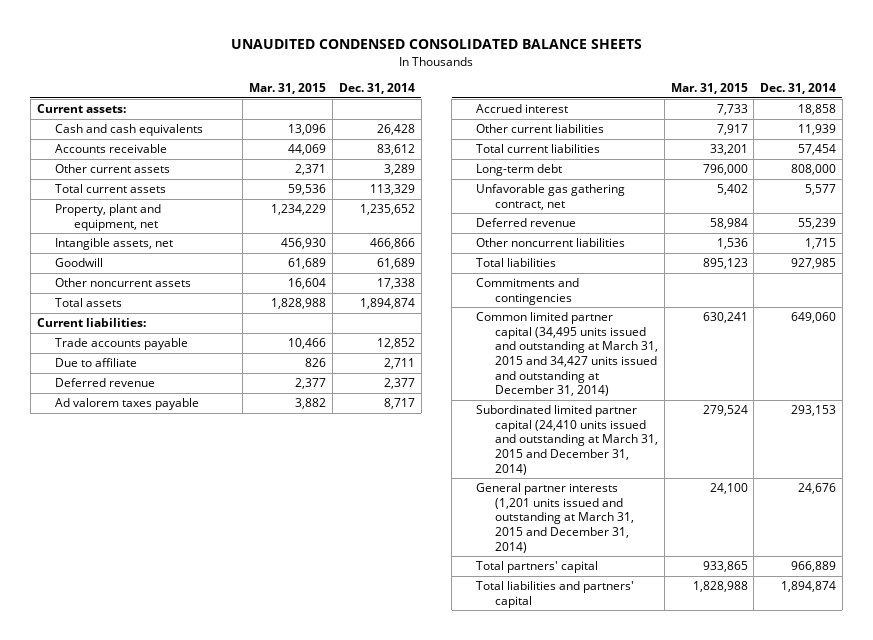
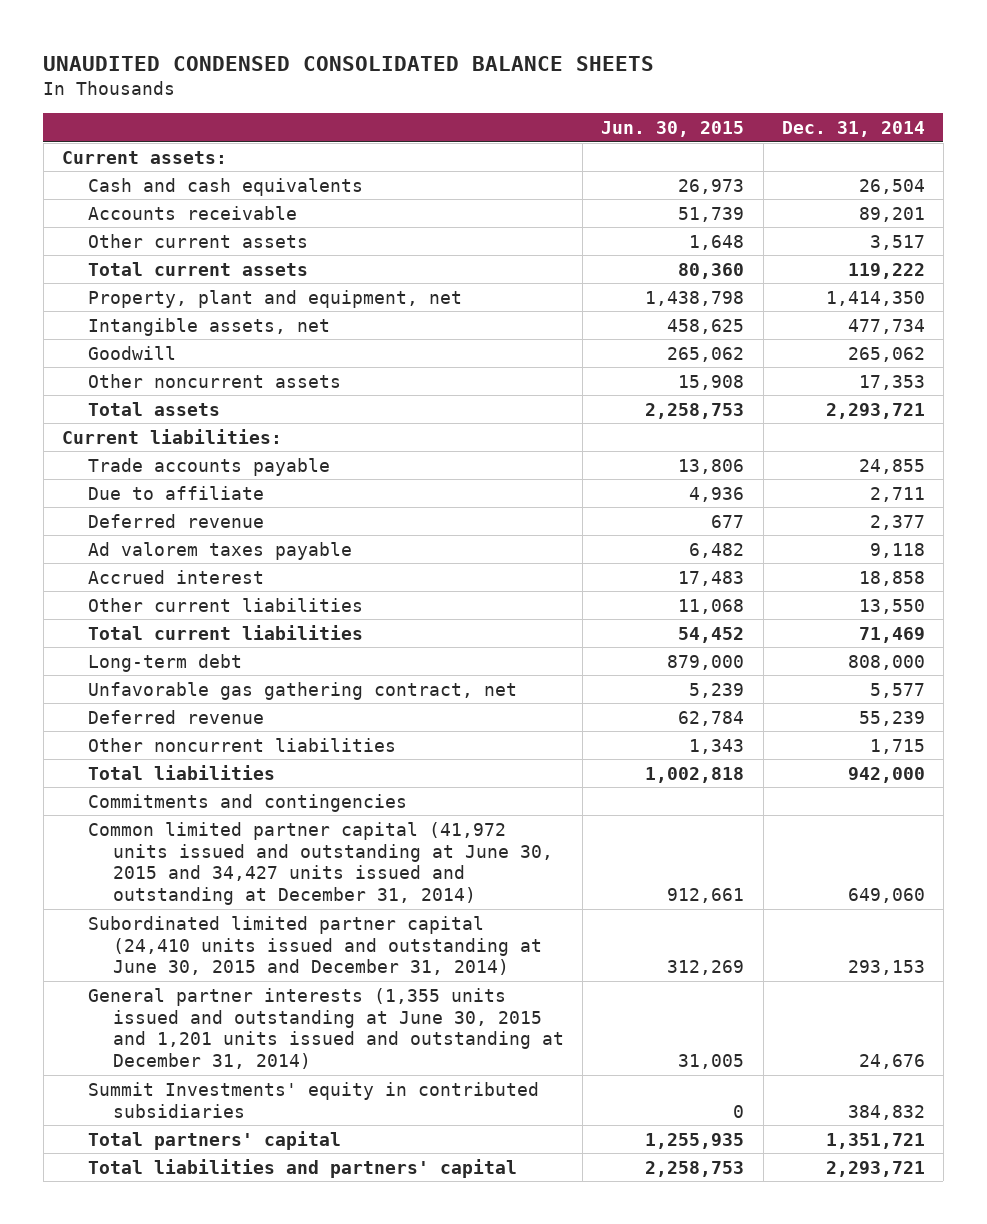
- | Mar. 31, 2015 | Dec. 31, 2014
+ | Jun. 30, 2015 | Dec. 31, 2014
- Cash and cash equivalents | 13,096 | 26,428
- Accounts receivable | 44,069 | 83,612
- Other current assets | 2,371 | 3,289
- Total current assets | 59,536 | 113,329
- Property, plant and equipment, net | 1,234,229 | 1,235,652
- Intangible assets, net | 456,930 | 466,866
- Goodwill | 61,689 | 61,689
- Other noncurrent assets | 16,604 | 17,338
- Total assets | 1,828,988 | 1,894,874
+ Cash and cash equivalents | 26,973 | 26,504
+ Accounts receivable | 51,739 | 89,201
+ Other current assets | 1,648 | 3,517
+ Total current assets | 80,360 | 119,222
+ Property, plant and equipment, net | 1,438,798 | 1,414,350
+ Intangible assets, net | 458,625 | 477,734
+ Goodwill | 265,062 | 265,062
+ Other noncurrent assets | 15,908 | 17,353
+ Total assets | 2,258,753 | 2,293,721
- Trade accounts payable | 10,466 | 12,852
+ Trade accounts payable | 13,806 | 24,855
- Ad valorem taxes payable | 3,882 | 8,717
+ Ad valorem taxes payable | 6,482 | 9,118
- Other current liabilities | 7,917 | 11,939
- Total current liabilities | 33,201 | 57,454
+ Other current liabilities | 11,068 | 13,550
+ Total current liabilities | 54,452 | 71,469
- Total liabilities | 895,123 | 927,985
+ Total liabilities | 1,002,818 | 942,000
- Common limited partner capital (34,495 units issued and outstanding at March 31, 2015 and 34,427 units issued and outstanding at December 31, 2014) | 630,241 | 649,060
- Subordinated limited partner capital (24,410 units issued and outstanding at March 31, 2015 and December 31, 2014) | 279,524 | 293,153
- General partner interests (1,201 units issued and outstanding at March 31, 2015 and December 31, 2014) | 24,100 | 24,676
- Total partners' capital | 933,865 | 966,889
- Total liabilities and partners' capital | 1,828,988 | 1,894,874
+ Common limited partner capital (41,972 units issued and outstanding at June 30, 2015 and 34,427 units issued and outstanding at December 31, 2014) | 912,661 | 649,060
+ Subordinated limited partner capital (24,410 units issued and outstanding at June 30, 2015 and December 31, 2014) | 312,269 | 293,153
+ General partner interests (1,355 units issued and outstanding at June 30, 2015 and 1,201 units issued and outstanding at December 31, 2014) | 31,005 | 24,676
+ Summit Investments' equity in contributed subsidiaries | 0 | 384,832
+ Total partners' capital | 1,255,935 | 1,351,721
+ Total liabilities and partners' capital | 2,258,753 | 2,293,721

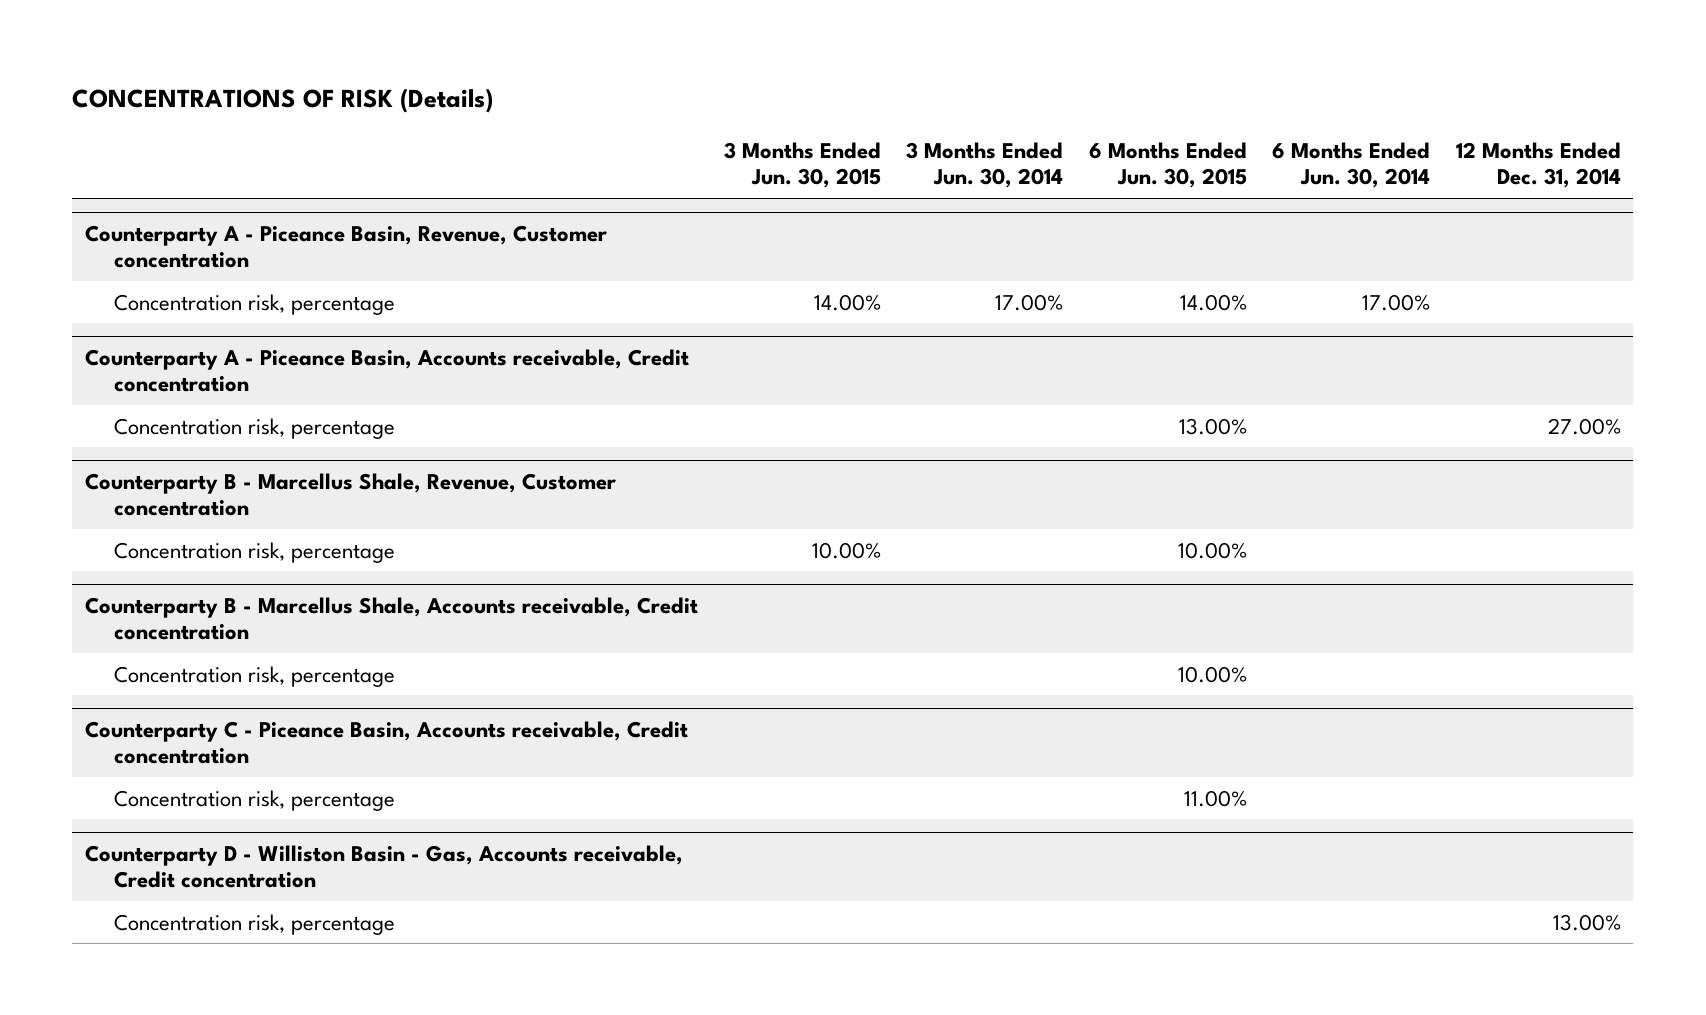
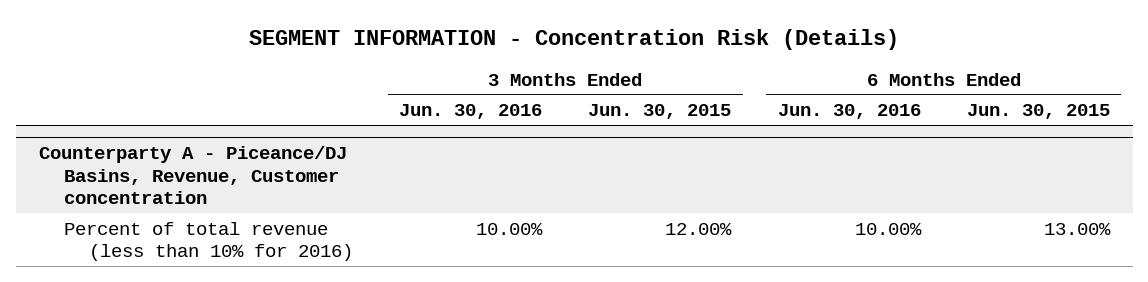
- CONCENTRATIONS OF RISK (Details)
+ SEGMENT INFORMATION - Concentration Risk (Details)
- | 3 Months Ended Jun. 30, 2015 | 3 Months Ended Jun. 30, 2014 | 6 Months Ended Jun. 30, 2015 | 6 Months Ended Jun. 30, 2014 | 12 Months Ended Dec. 31, 2014
+ | 3 Months Ended Jun. 30, 2016 | 3 Months Ended Jun. 30, 2015 | 6 Months Ended Jun. 30, 2016 | 6 Months Ended Jun. 30, 2015
- Counterparty A - Piceance Basin, Revenue, Customer concentration
- Concentration risk, percentage | 14.00% | 17.00% | 14.00% | 17.00% |
- Counterparty A - Piceance Basin, Accounts receivable, Credit concentration
- Concentration risk, percentage | | | 13.00% | | 27.00%
- Counterparty B - Marcellus Shale, Revenue, Customer concentration
- Concentration risk, percentage | 10.00% | | 10.00% | |
- Counterparty B - Marcellus Shale, Accounts receivable, Credit concentration
- Concentration risk, percentage | | | 10.00% | |
- Counterparty C - Piceance Basin, Accounts receivable, Credit concentration
- Concentration risk, percentage | | | 11.00% | |
- Counterparty D - Williston Basin - Gas, Accounts receivable, Credit concentration
- Concentration risk, percentage | | | | | 13.00%
+ Counterparty A - Piceance/DJ Basins, Revenue, Customer concentration
+ Percent of total revenue (less than 10% for 2016) | 10.00% | 12.00% | 10.00% | 13.00%

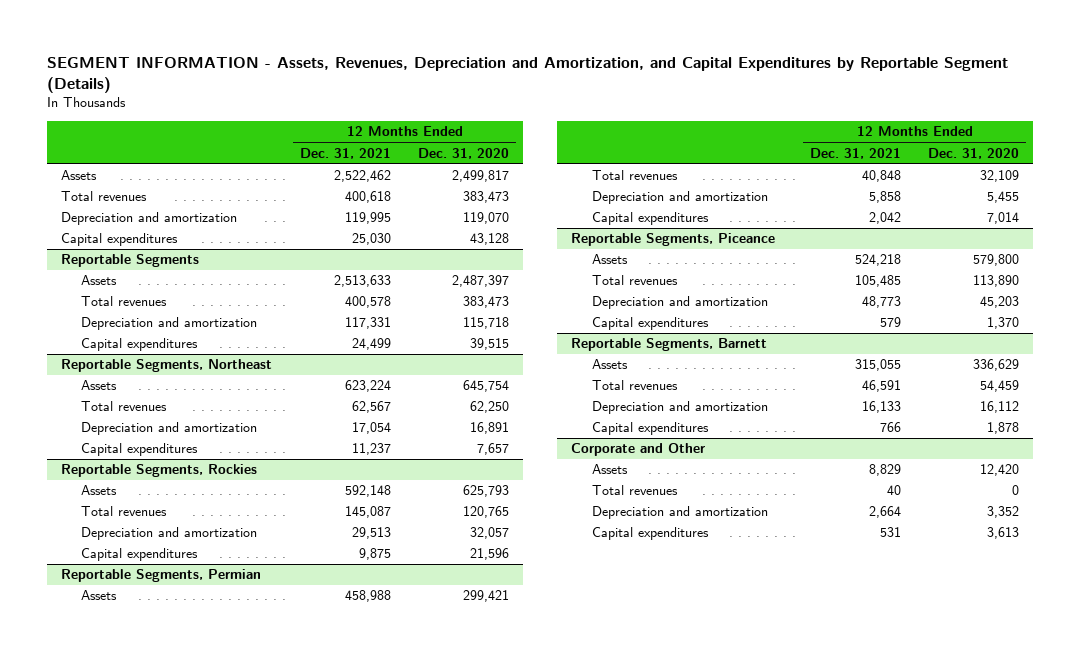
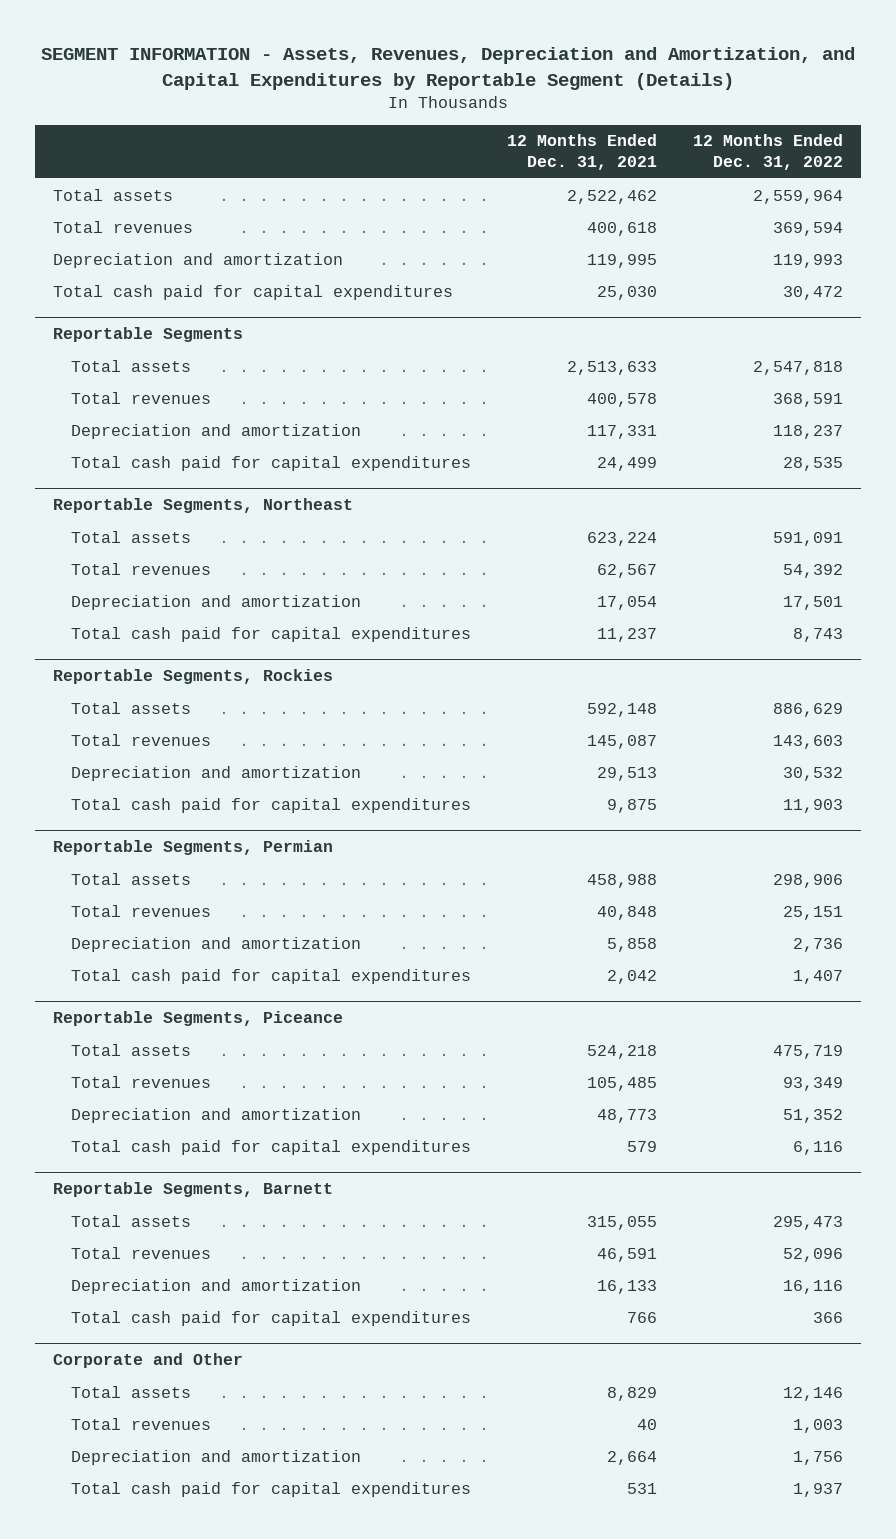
- | 12 Months Ended Dec. 31, 2021 | 12 Months Ended Dec. 31, 2020
+ | 12 Months Ended Dec. 31, 2021 | 12 Months Ended Dec. 31, 2022
- Assets | 2,522,462 | 2,499,817
+ Total assets | 2,522,462 | 2,559,964
- Capital expenditures | 25,030 | 43,128
+ Total cash paid for capital expenditures | 25,030 | 30,472
@ Reportable Segments
- Assets | 2,513,633 | 2,487,397
+ Total assets | 2,513,633 | 2,547,818
- Capital expenditures | 24,499 | 39,515
+ Total cash paid for capital expenditures | 24,499 | 28,535
@ Reportable Segments, Northeast
- Assets | 623,224 | 645,754
+ Total assets | 623,224 | 591,091
- Capital expenditures | 11,237 | 7,657
+ Total cash paid for capital expenditures | 11,237 | 8,743
@ Reportable Segments, Rockies
- Assets | 592,148 | 625,793
+ Total assets | 592,148 | 886,629
- Capital expenditures | 9,875 | 21,596
+ Total cash paid for capital expenditures | 9,875 | 11,903
@ Reportable Segments, Permian
- Assets | 458,988 | 299,421
+ Total assets | 458,988 | 298,906
- Capital expenditures | 2,042 | 7,014
+ Total cash paid for capital expenditures | 2,042 | 1,407
@ Reportable Segments, Piceance
- Assets | 524,218 | 579,800
+ Total assets | 524,218 | 475,719
- Capital expenditures | 579 | 1,370
+ Total cash paid for capital expenditures | 579 | 6,116
@ Reportable Segments, Barnett
- Assets | 315,055 | 336,629
+ Total assets | 315,055 | 295,473
- Capital expenditures | 766 | 1,878
+ Total cash paid for capital expenditures | 766 | 366
@ Corporate and Other
- Assets | 8,829 | 12,420
+ Total assets | 8,829 | 12,146
- Capital expenditures | 531 | 3,613
+ Total cash paid for capital expenditures | 531 | 1,937

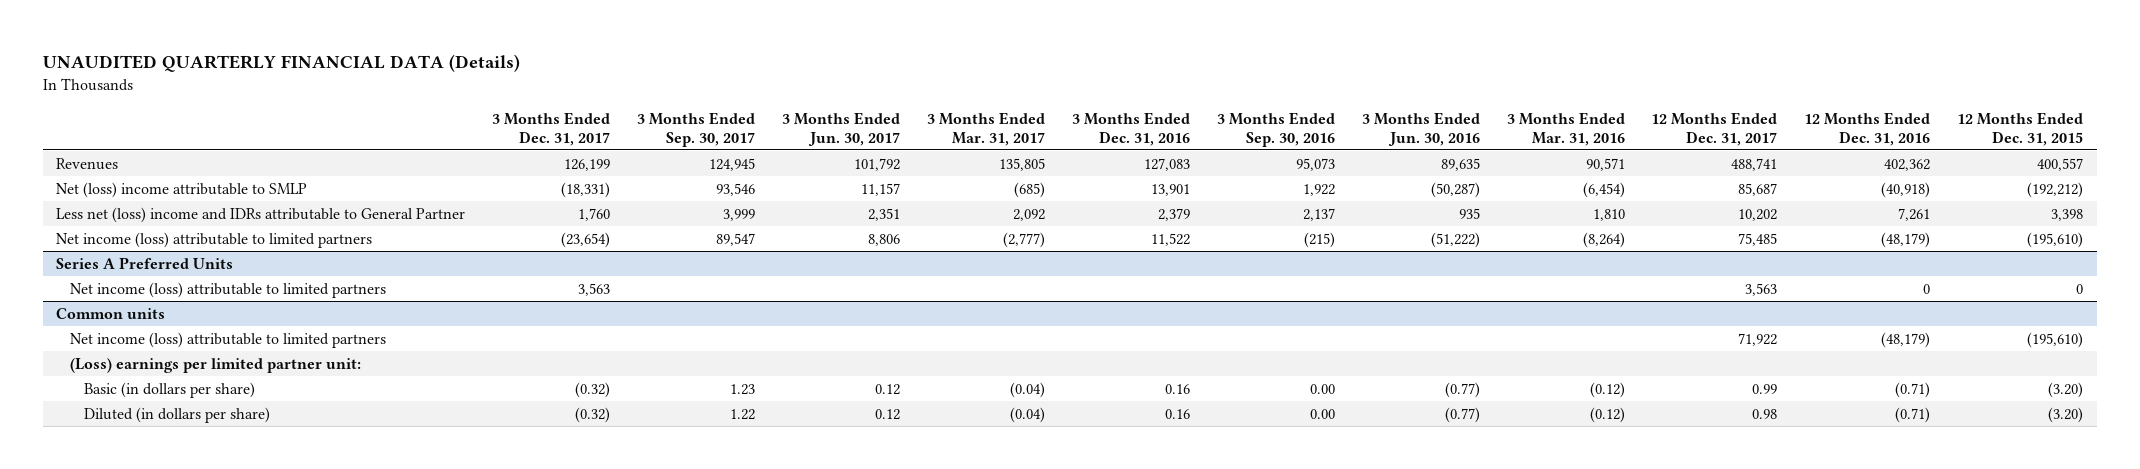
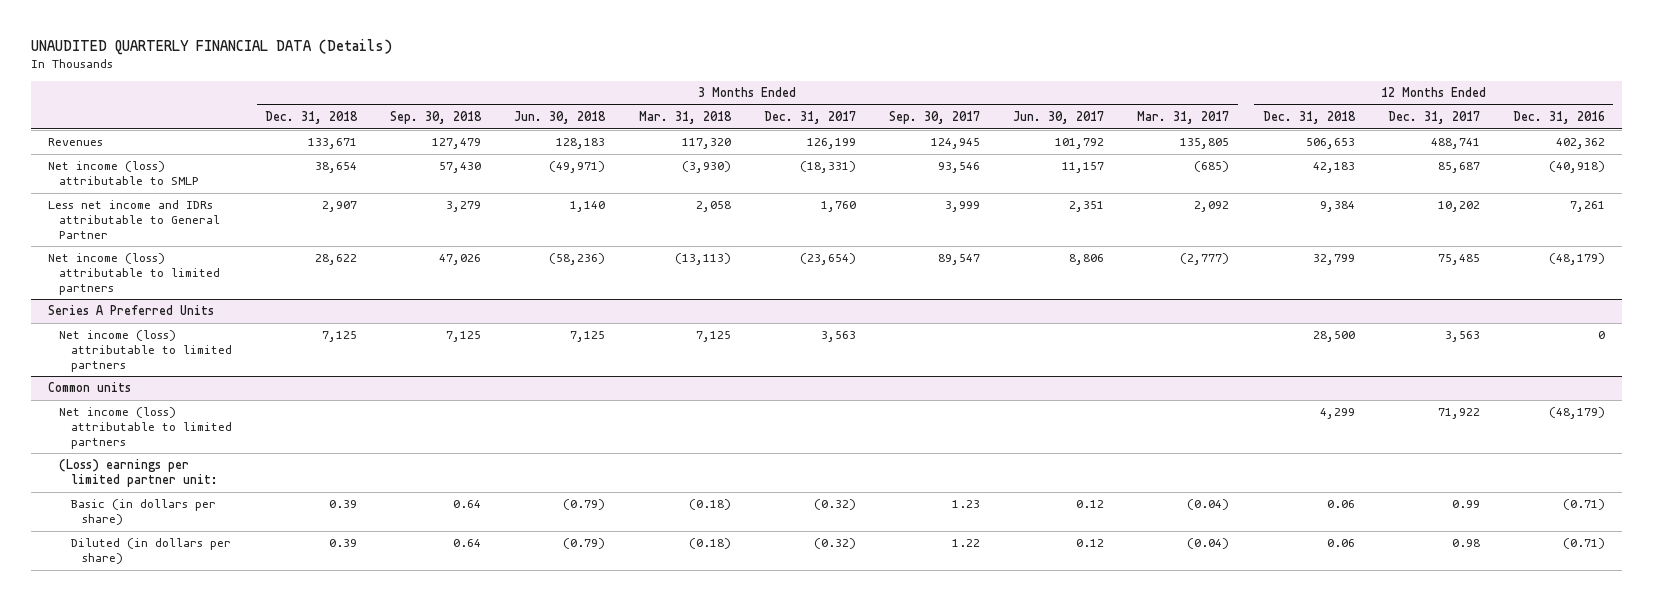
- | 3 Months Ended Dec. 31, 2017 | 3 Months Ended Sep. 30, 2017 | 3 Months Ended Jun. 30, 2017 | 3 Months Ended Mar. 31, 2017 | 3 Months Ended Dec. 31, 2016 | 3 Months Ended Sep. 30, 2016 | 3 Months Ended Jun. 30, 2016 | 3 Months Ended Mar. 31, 2016 | 12 Months Ended Dec. 31, 2017 | 12 Months Ended Dec. 31, 2016 | 12 Months Ended Dec. 31, 2015
+ | 3 Months Ended Dec. 31, 2018 | 3 Months Ended Sep. 30, 2018 | 3 Months Ended Jun. 30, 2018 | 3 Months Ended Mar. 31, 2018 | 3 Months Ended Dec. 31, 2017 | 3 Months Ended Sep. 30, 2017 | 3 Months Ended Jun. 30, 2017 | 3 Months Ended Mar. 31, 2017 | 12 Months Ended Dec. 31, 2018 | 12 Months Ended Dec. 31, 2017 | 12 Months Ended Dec. 31, 2016
- Net (loss) income attributable to SMLP | (18,331) | 93,546 | 11,157 | (685) | 13,901 | 1,922 | (50,287) | (6,454) | 85,687 | (40,918) | (192,212)
- Less net (loss) income and IDRs attributable to General Partner | 1,760 | 3,999 | 2,351 | 2,092 | 2,379 | 2,137 | 935 | 1,810 | 10,202 | 7,261 | 3,398
+ Net income (loss) attributable to SMLP | 38,654 | 57,430 | (49,971) | (3,930) | (18,331) | 93,546 | 11,157 | (685) | 42,183 | 85,687 | (40,918)
+ Less net income and IDRs attributable to General Partner | 2,907 | 3,279 | 1,140 | 2,058 | 1,760 | 3,999 | 2,351 | 2,092 | 9,384 | 10,202 | 7,261

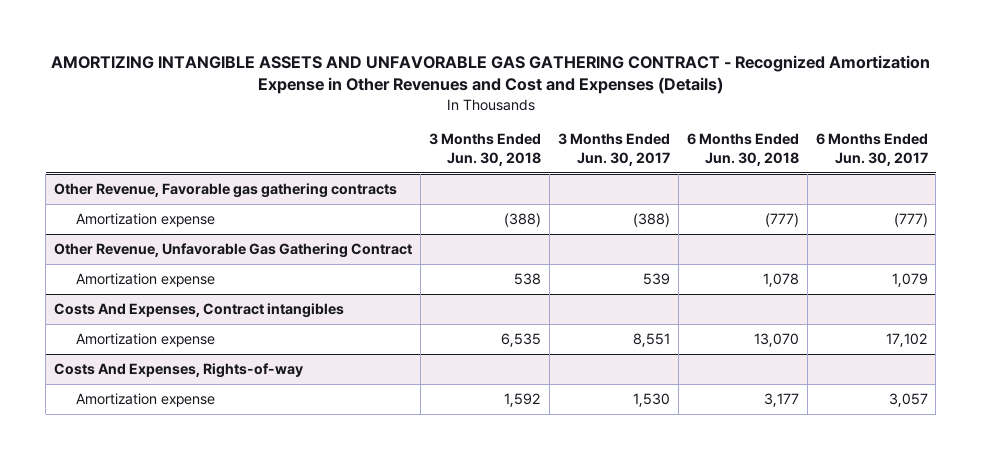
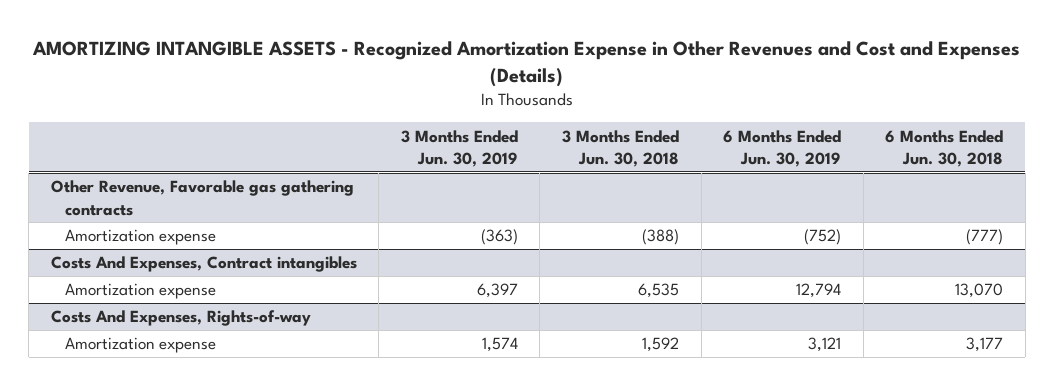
- AMORTIZING INTANGIBLE ASSETS AND UNFAVORABLE GAS GATHERING CONTRACT - Recognized Amortization Expense in Other Revenues and Cost and Expenses (Details)
+ AMORTIZING INTANGIBLE ASSETS - Recognized Amortization Expense in Other Revenues and Cost and Expenses (Details)
- | 3 Months Ended Jun. 30, 2018 | 3 Months Ended Jun. 30, 2017 | 6 Months Ended Jun. 30, 2018 | 6 Months Ended Jun. 30, 2017
+ | 3 Months Ended Jun. 30, 2019 | 3 Months Ended Jun. 30, 2018 | 6 Months Ended Jun. 30, 2019 | 6 Months Ended Jun. 30, 2018
- Other Revenue, Unfavorable Gas Gathering Contract
- Amortization expense | 538 | 539 | 1,078 | 1,079

